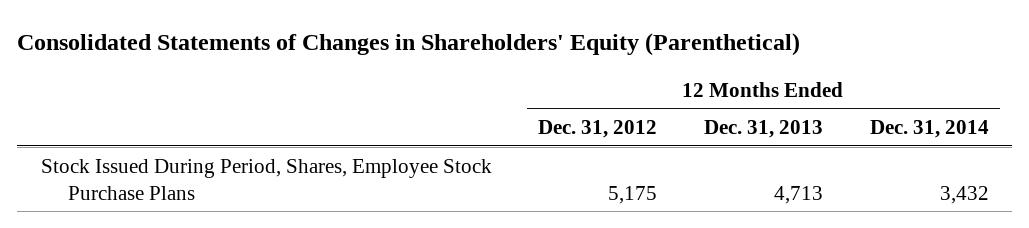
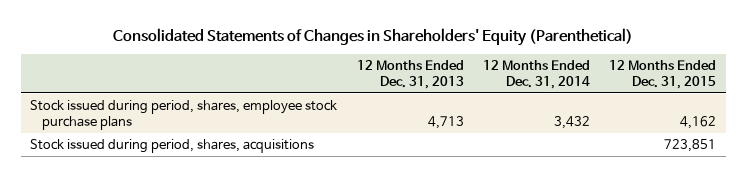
- | 12 Months Ended Dec. 31, 2012 | 12 Months Ended Dec. 31, 2013 | 12 Months Ended Dec. 31, 2014
+ | 12 Months Ended Dec. 31, 2013 | 12 Months Ended Dec. 31, 2014 | 12 Months Ended Dec. 31, 2015
- Stock Issued During Period, Shares, Employee Stock Purchase Plans | 5,175 | 4,713 | 3,432
+ Stock issued during period, shares, employee stock purchase plans | 4,713 | 3,432 | 4,162
+ Stock issued during period, shares, acquisitions | | | 723,851

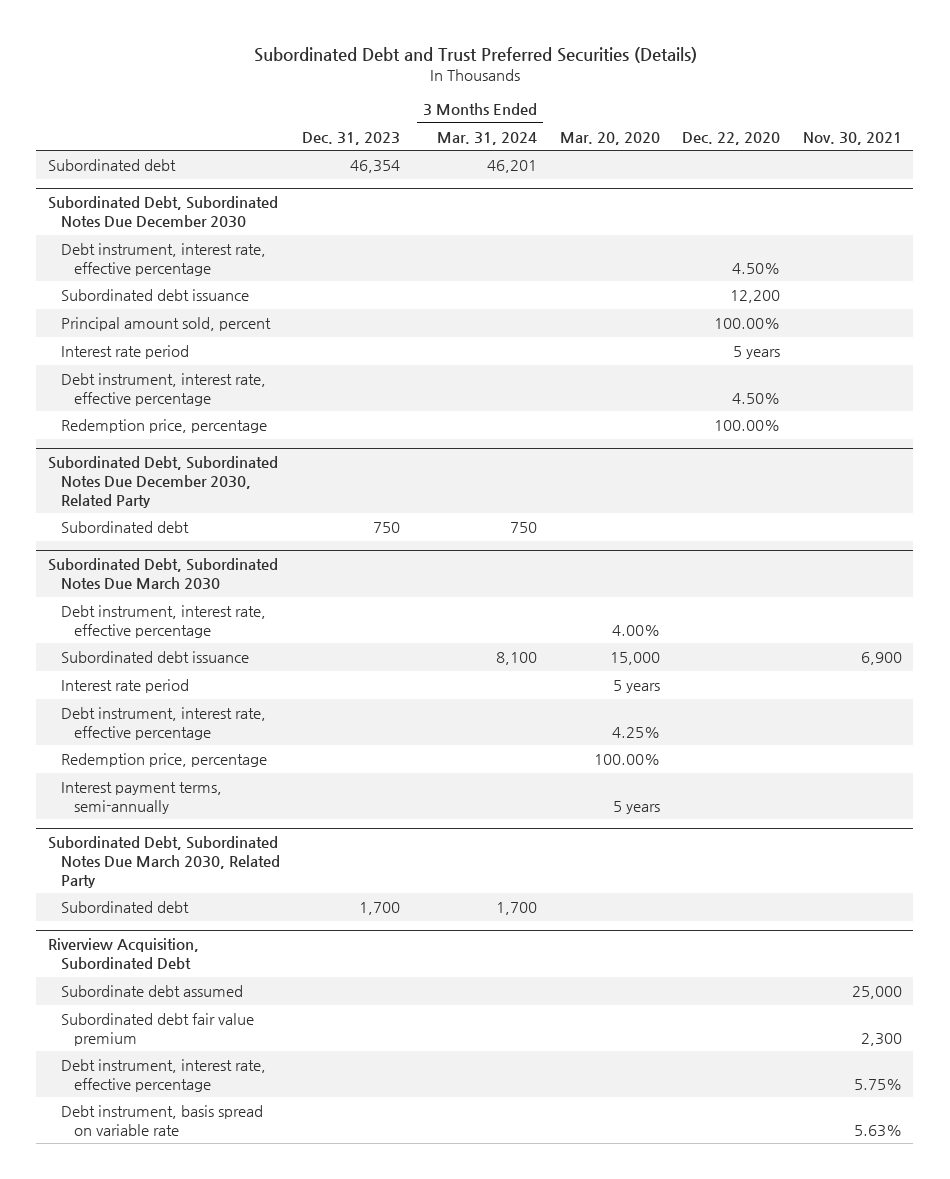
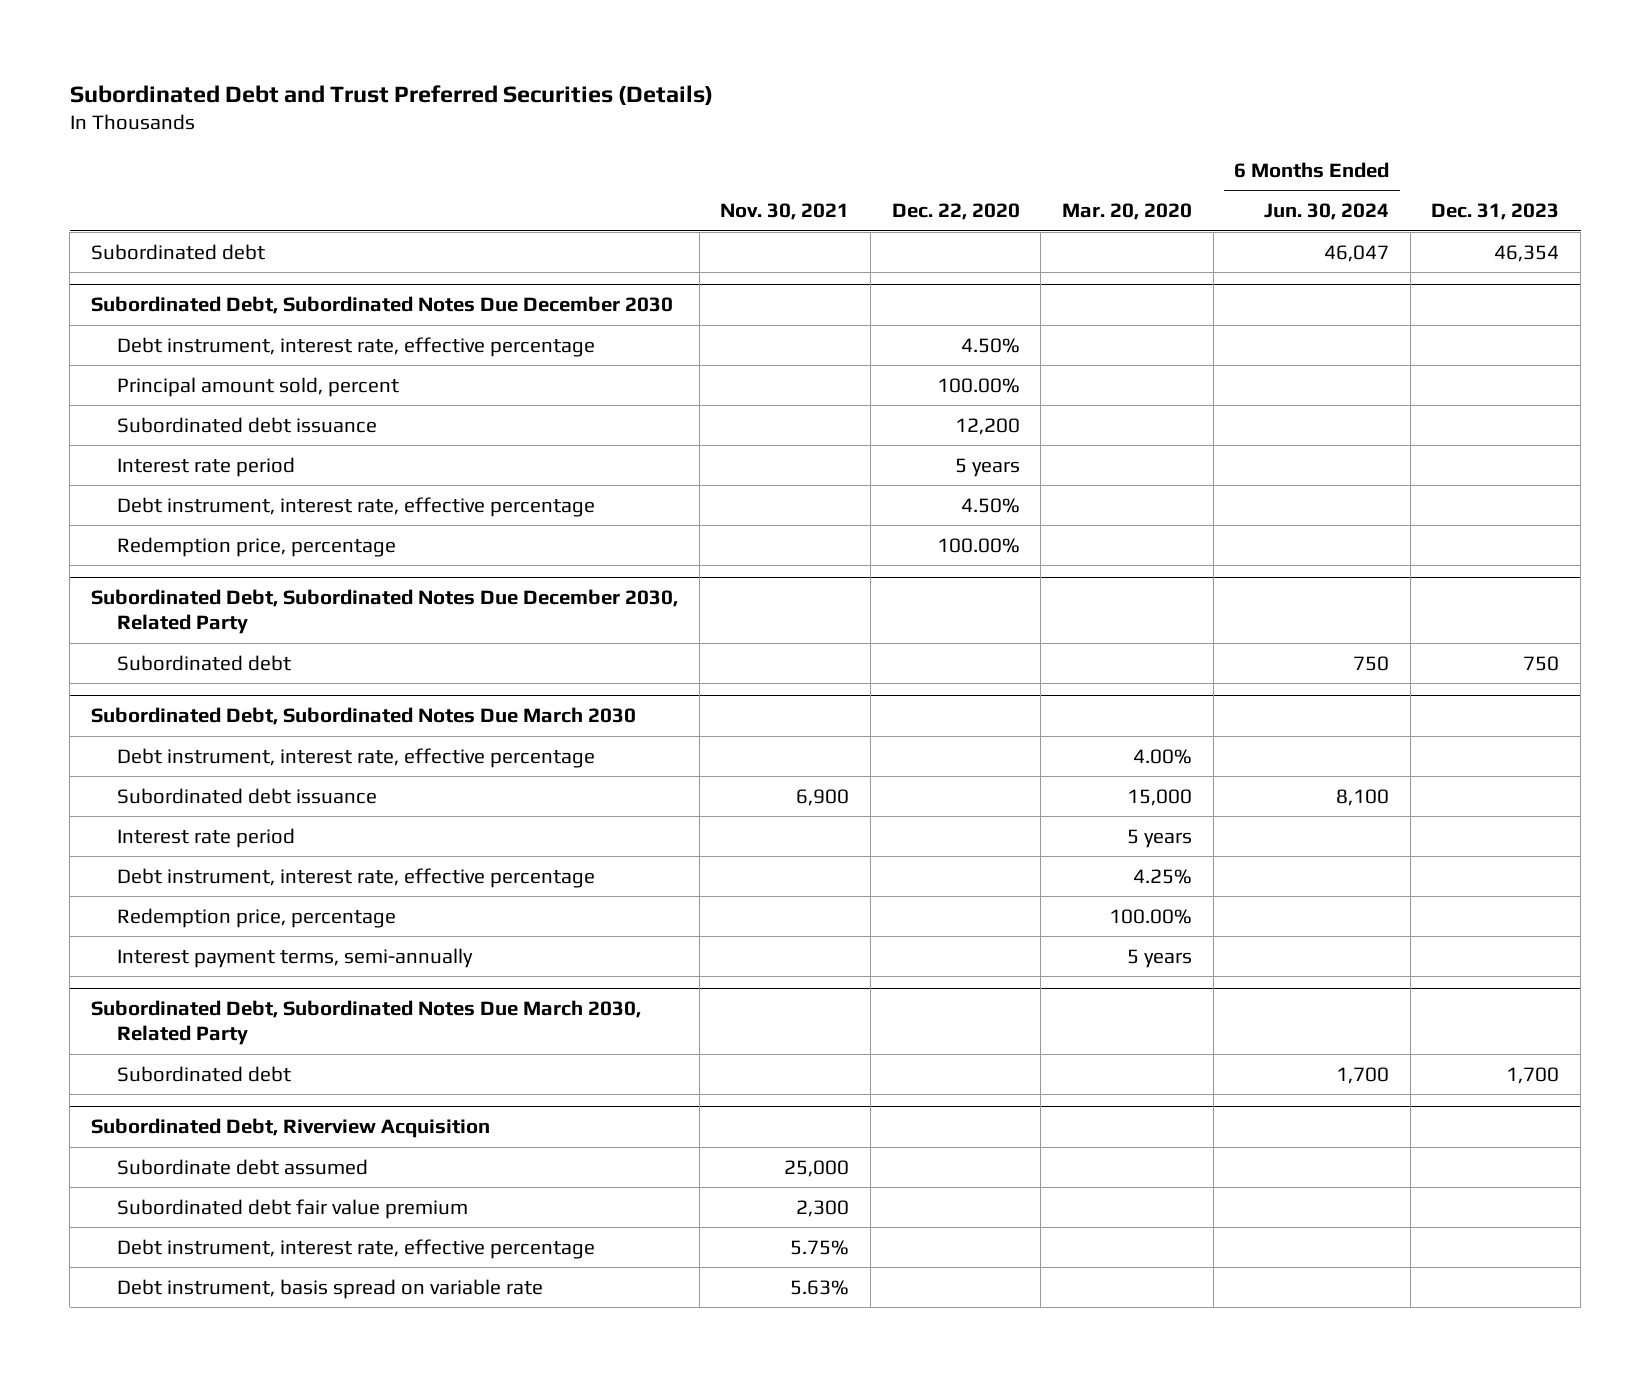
- | Dec. 31, 2023 | 3 Months Ended Mar. 31, 2024 | Mar. 20, 2020 | Dec. 22, 2020 | Nov. 30, 2021
+ | Nov. 30, 2021 | Dec. 22, 2020 | Mar. 20, 2020 | 6 Months Ended Jun. 30, 2024 | Dec. 31, 2023
@ Subordinated Debt, Subordinated Notes Due December 2030
moved down: Subordinated debt issuance | | 12,200 | | |
- Riverview Acquisition, Subordinated Debt
+ Subordinated Debt, Riverview Acquisition

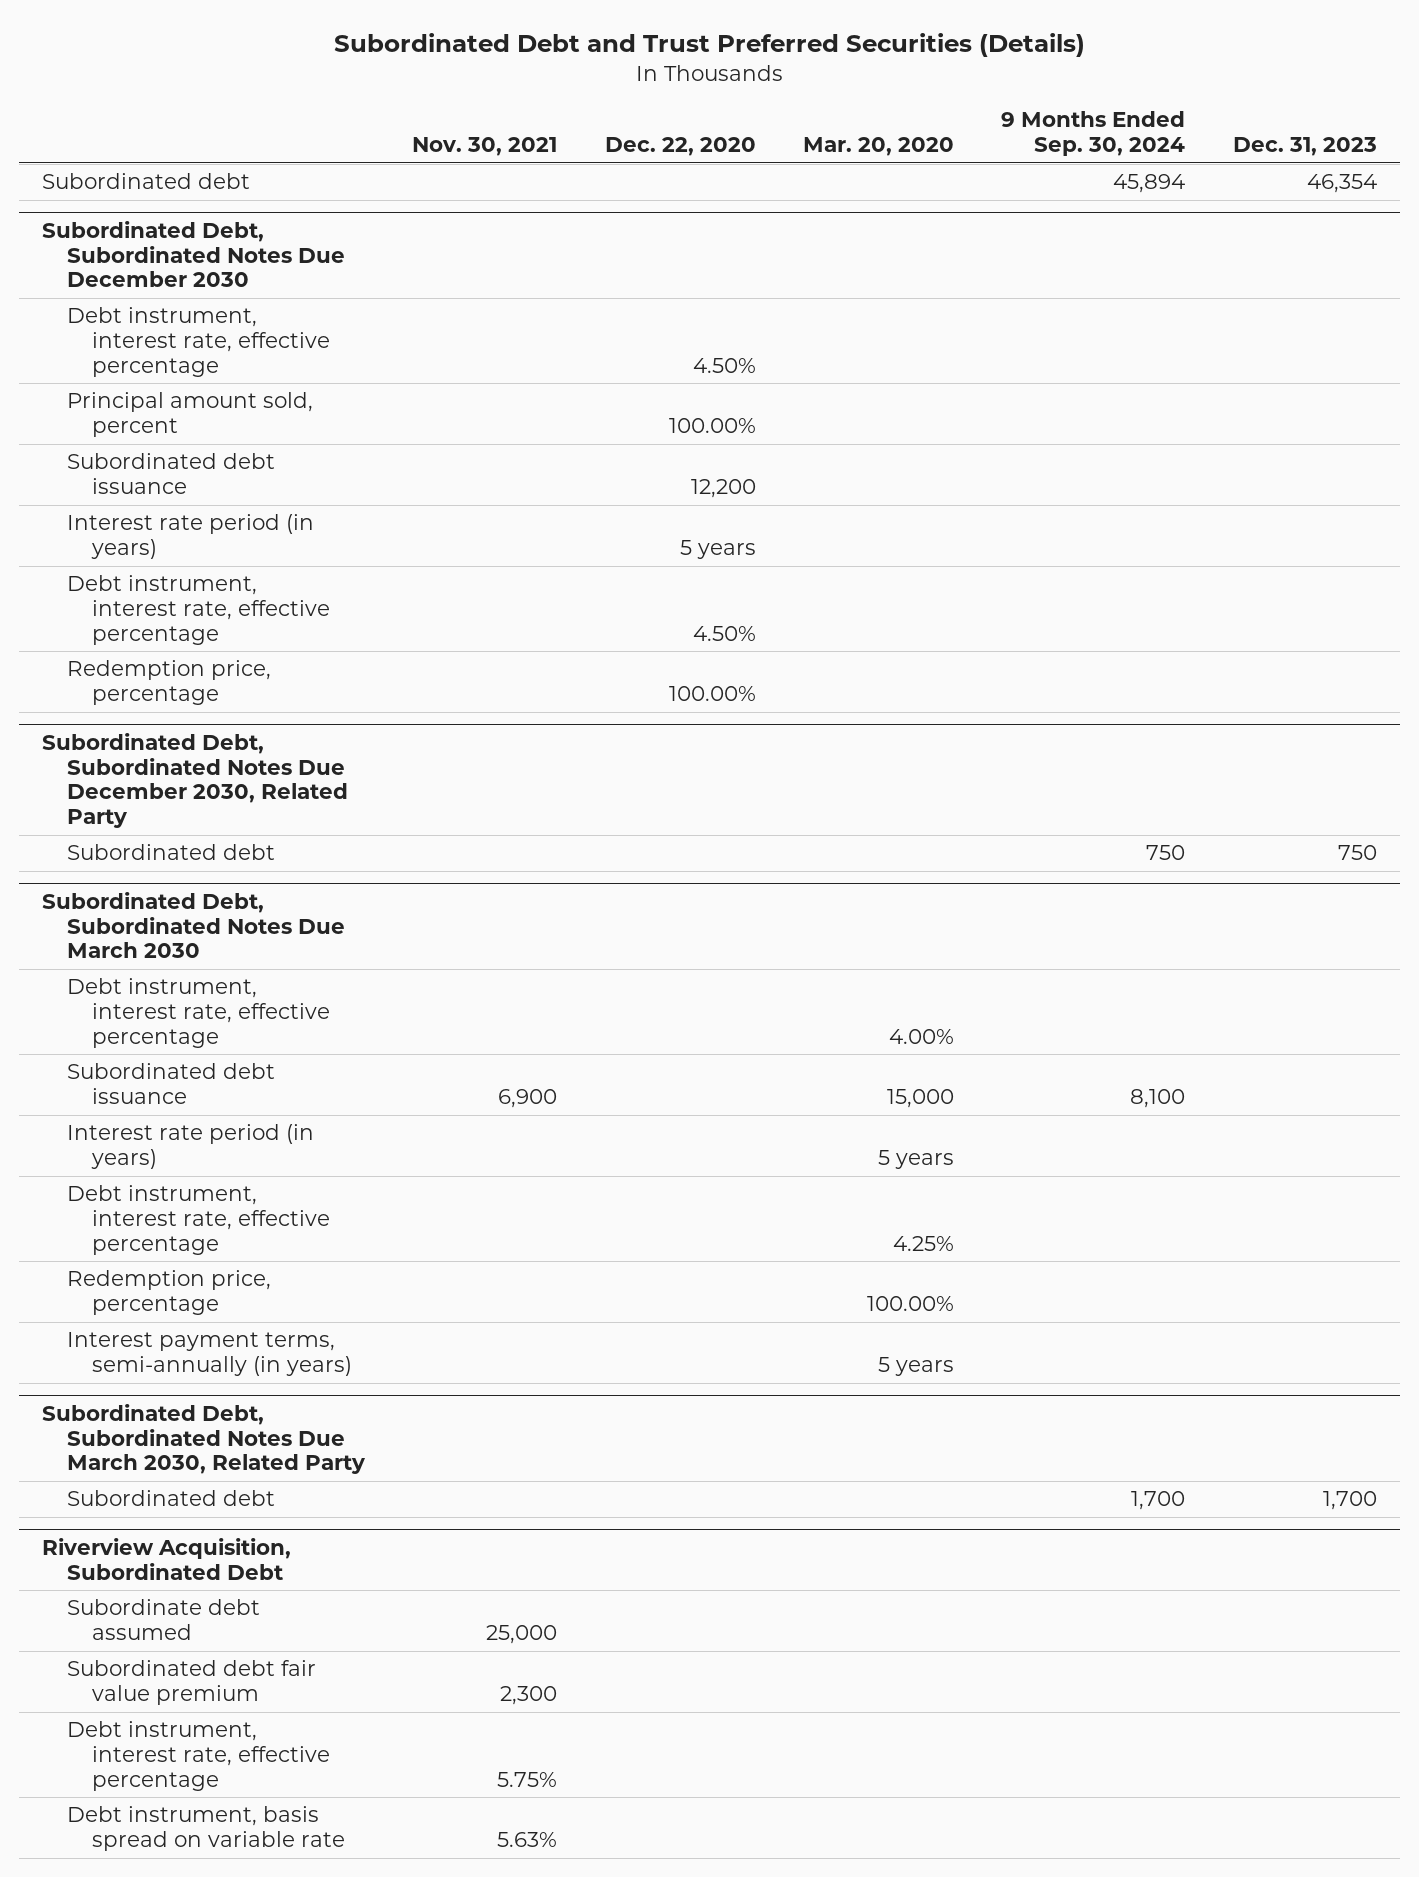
- | Nov. 30, 2021 | Dec. 22, 2020 | Mar. 20, 2020 | 6 Months Ended Jun. 30, 2024 | Dec. 31, 2023
+ | Nov. 30, 2021 | Dec. 22, 2020 | Mar. 20, 2020 | 9 Months Ended Sep. 30, 2024 | Dec. 31, 2023
@ Subordinated Debt, Subordinated Notes Due December 2030
- Interest rate period | | 5 years | | |
+ Interest rate period (in years) | | 5 years | | |
@ Subordinated Debt, Subordinated Notes Due March 2030
- Interest rate period | | | 5 years | |
+ Interest rate period (in years) | | | 5 years | |
- Interest payment terms, semi-annually | | | 5 years | |
+ Interest payment terms, semi-annually (in years) | | | 5 years | |
- Subordinated Debt, Riverview Acquisition
+ Riverview Acquisition, Subordinated Debt

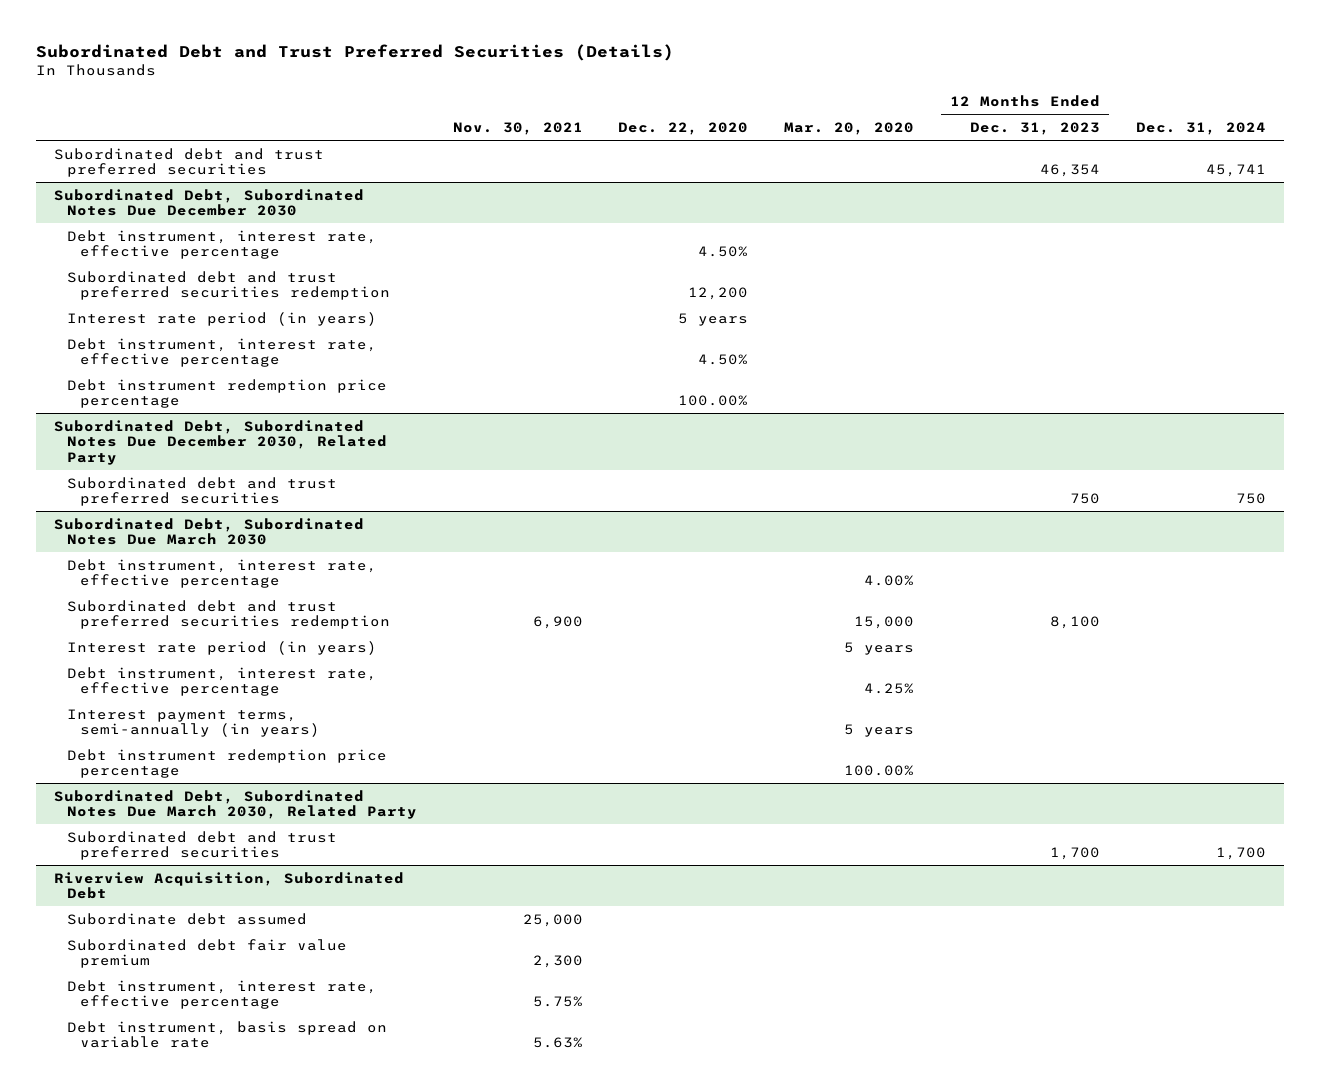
- | Nov. 30, 2021 | Dec. 22, 2020 | Mar. 20, 2020 | 9 Months Ended Sep. 30, 2024 | Dec. 31, 2023
+ | Nov. 30, 2021 | Dec. 22, 2020 | Mar. 20, 2020 | 12 Months Ended Dec. 31, 2023 | Dec. 31, 2024
- Subordinated debt | | | | 45,894 | 46,354
+ Subordinated debt and trust preferred securities | | | | 46,354 | 45,741
@ Subordinated Debt, Subordinated Notes Due December 2030
- Principal amount sold, percent | | 100.00% | | |
- Subordinated debt issuance | | 12,200 | | |
+ Subordinated debt and trust preferred securities redemption | | 12,200 | | |
- Redemption price, percentage | | 100.00% | | |
+ Debt instrument redemption price percentage | | 100.00% | | |
@ Subordinated Debt, Subordinated Notes Due December 2030, Related Party
- Subordinated debt | | | | 750 | 750
+ Subordinated debt and trust preferred securities | | | | 750 | 750
@ Subordinated Debt, Subordinated Notes Due March 2030
- Subordinated debt issuance | 6,900 | | 15,000 | 8,100 |
+ Subordinated debt and trust preferred securities redemption | 6,900 | | 15,000 | 8,100 |
- Redemption price, percentage | | | 100.00% | |
+ Debt instrument redemption price percentage | | | 100.00% | |
@ Subordinated Debt, Subordinated Notes Due March 2030, Related Party
- Subordinated debt | | | | 1,700 | 1,700
+ Subordinated debt and trust preferred securities | | | | 1,700 | 1,700

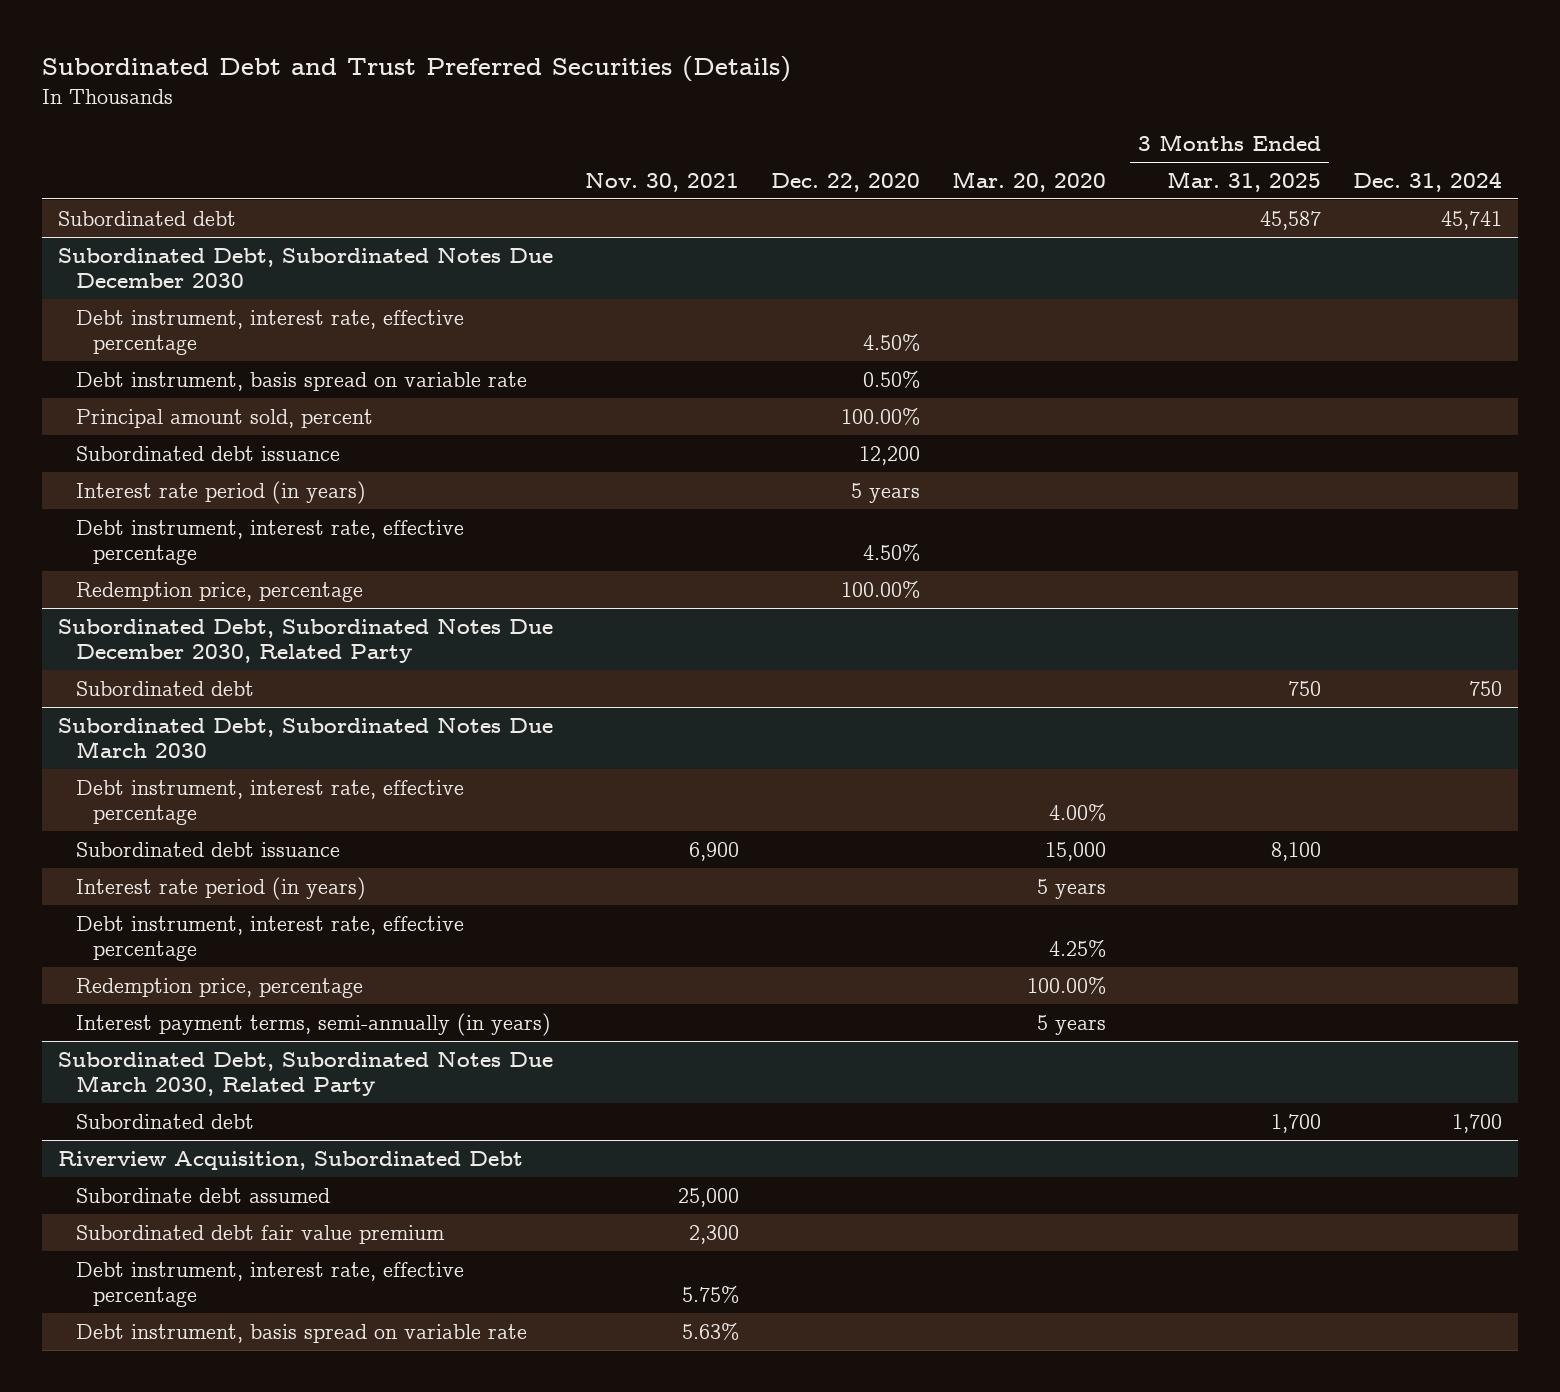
- | Nov. 30, 2021 | Dec. 22, 2020 | Mar. 20, 2020 | 12 Months Ended Dec. 31, 2023 | Dec. 31, 2024
+ | Nov. 30, 2021 | Dec. 22, 2020 | Mar. 20, 2020 | 3 Months Ended Mar. 31, 2025 | Dec. 31, 2024
- Subordinated debt and trust preferred securities | | | | 46,354 | 45,741
+ Subordinated debt | | | | 45,587 | 45,741
@ Subordinated Debt, Subordinated Notes Due December 2030
- Subordinated debt and trust preferred securities redemption | | 12,200 | | |
+ Debt instrument, basis spread on variable rate | | 0.50% | | |
+ Principal amount sold, percent | | 100.00% | | |
+ Subordinated debt issuance | | 12,200 | | |
- Debt instrument redemption price percentage | | 100.00% | | |
+ Redemption price, percentage | | 100.00% | | |
@ Subordinated Debt, Subordinated Notes Due December 2030, Related Party
- Subordinated debt and trust preferred securities | | | | 750 | 750
+ Subordinated debt | | | | 750 | 750
@ Subordinated Debt, Subordinated Notes Due March 2030
- Subordinated debt and trust preferred securities redemption | 6,900 | | 15,000 | 8,100 |
+ Subordinated debt issuance | 6,900 | | 15,000 | 8,100 |
+ Redemption price, percentage | | | 100.00% | |
- Debt instrument redemption price percentage | | | 100.00% | |
@ Subordinated Debt, Subordinated Notes Due March 2030, Related Party
- Subordinated debt and trust preferred securities | | | | 1,700 | 1,700
+ Subordinated debt | | | | 1,700 | 1,700

